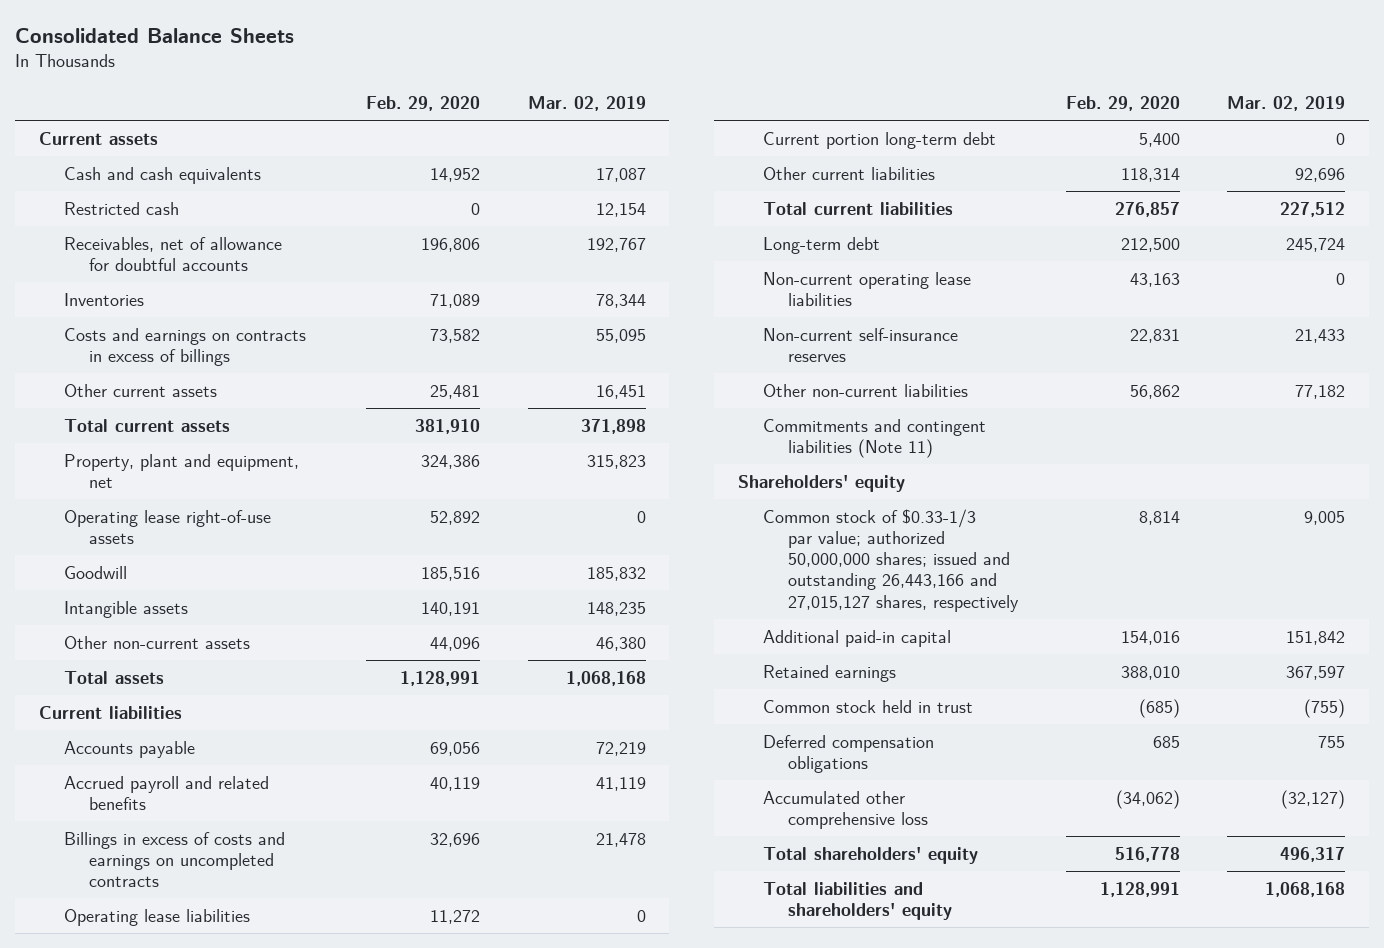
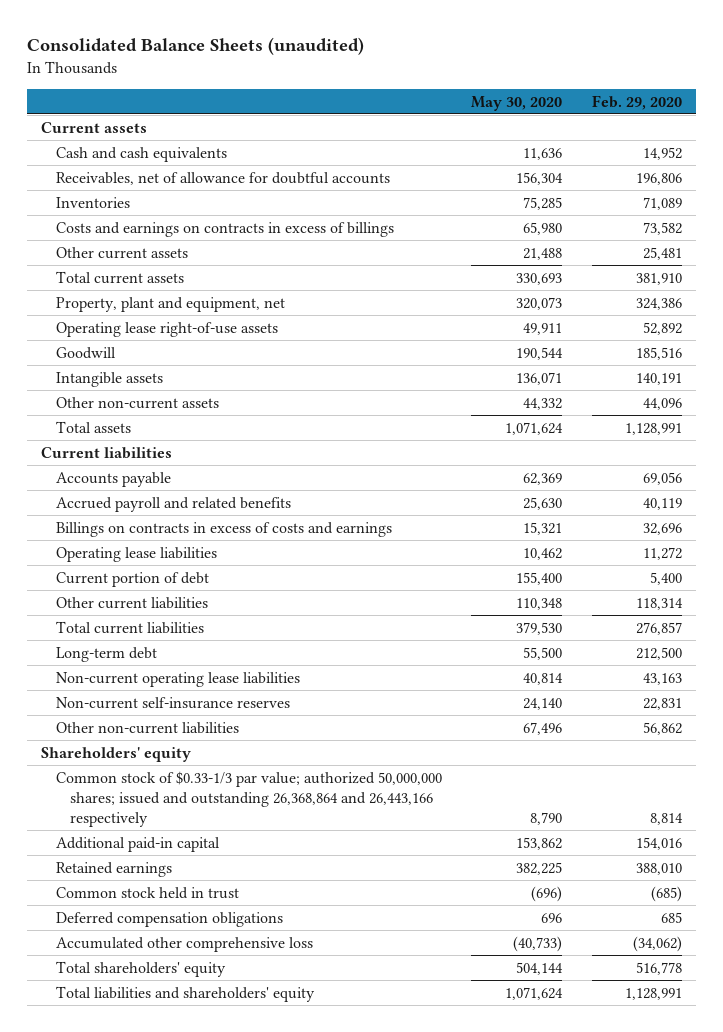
- Consolidated Balance Sheets
+ Consolidated Balance Sheets (unaudited)
- | Feb. 29, 2020 | Mar. 02, 2019
+ | May 30, 2020 | Feb. 29, 2020
- Restricted cash | 0 | 12,154
- Billings in excess of costs and earnings on uncompleted contracts | 32,696 | 21,478
+ Billings on contracts in excess of costs and earnings | 15,321 | 32,696
- Current portion long-term debt | 5,400 | 0
+ Current portion of debt | 155,400 | 5,400
- Commitments and contingent liabilities (Note 11)
- Common stock of $0.33-1/3 par value; authorized 50,000,000 shares; issued and outstanding 26,443,166 and 27,015,127 shares, respectively | 8,814 | 9,005
+ Common stock of $0.33-1/3 par value; authorized 50,000,000 shares; issued and outstanding 26,368,864 and 26,443,166 respectively | 8,790 | 8,814

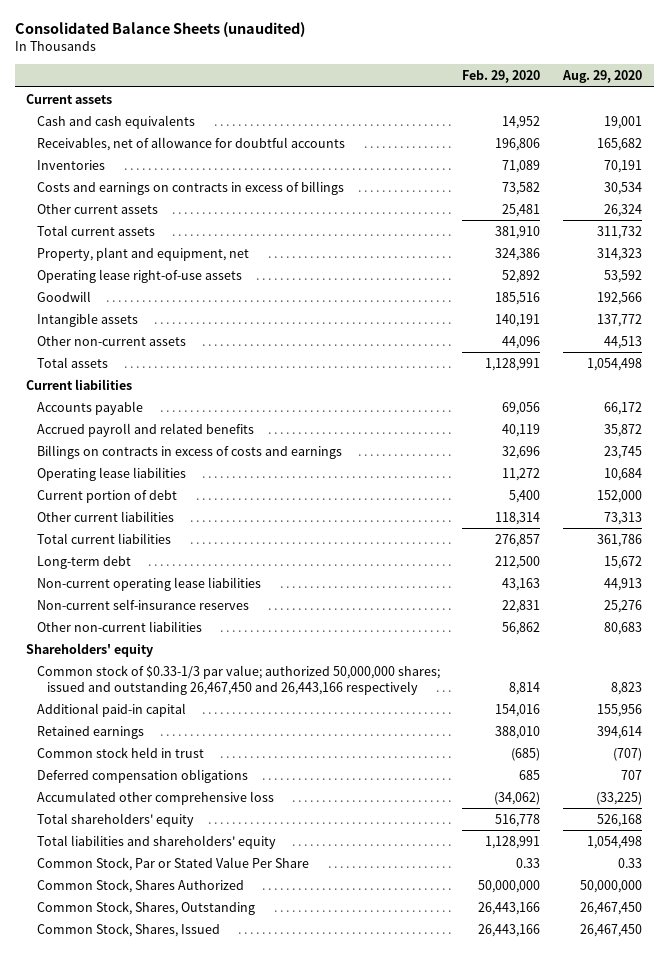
- | May 30, 2020 | Feb. 29, 2020
+ | Feb. 29, 2020 | Aug. 29, 2020
- Common stock of $0.33-1/3 par value; authorized 50,000,000 shares; issued and outstanding 26,368,864 and 26,443,166 respectively | 8,790 | 8,814
+ Common stock of $0.33-1/3 par value; authorized 50,000,000 shares; issued and outstanding 26,467,450 and 26,443,166 respectively | 8,814 | 8,823
+ Common Stock, Par or Stated Value Per Share | 0.33 | 0.33
+ Common Stock, Shares Authorized | 50,000,000 | 50,000,000
+ Common Stock, Shares, Outstanding | 26,443,166 | 26,467,450
+ Common Stock, Shares, Issued | 26,443,166 | 26,467,450

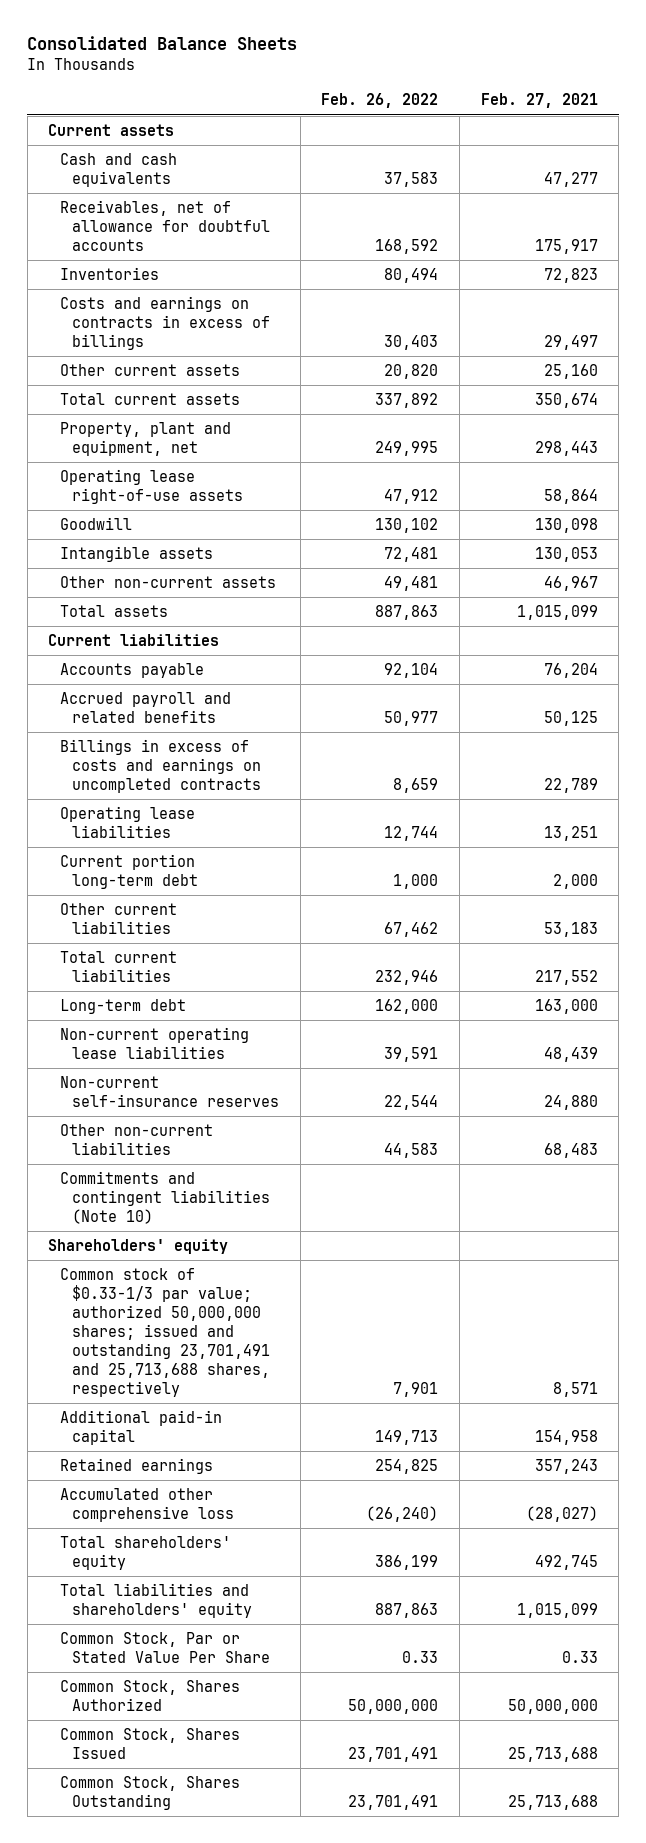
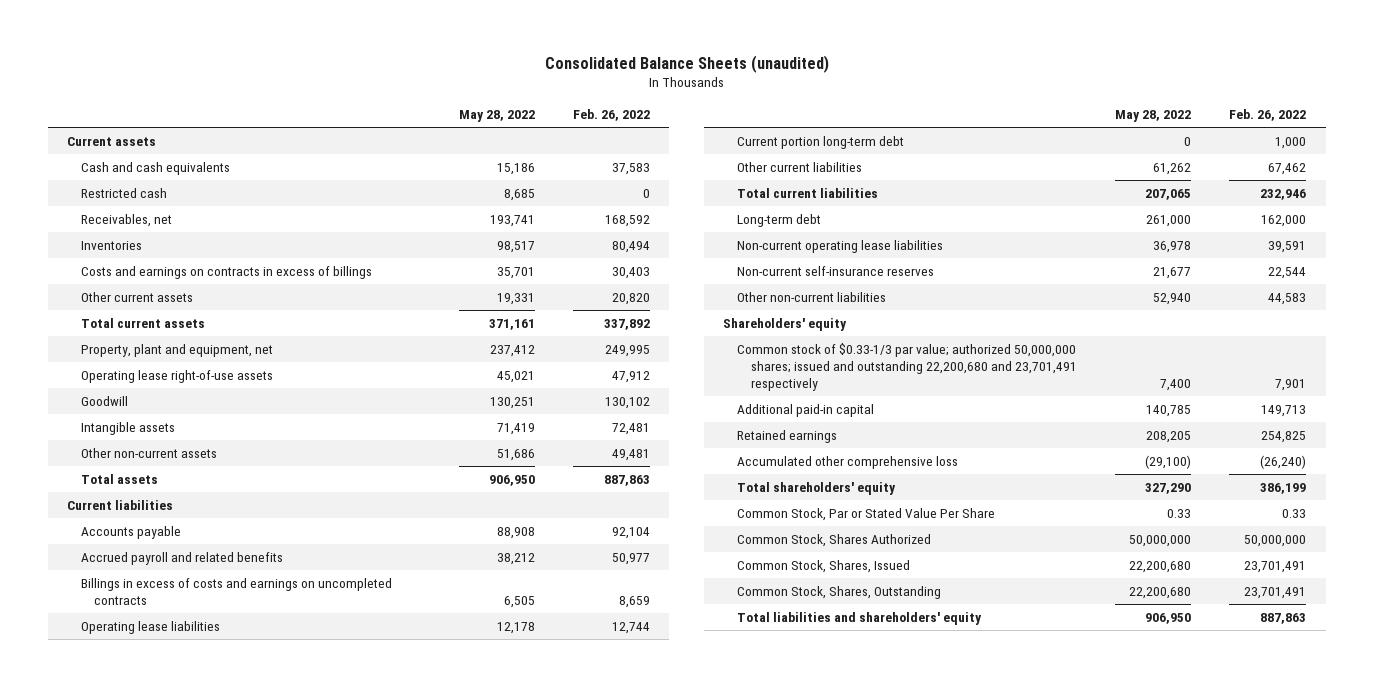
- Consolidated Balance Sheets
+ Consolidated Balance Sheets (unaudited)
- | Feb. 26, 2022 | Feb. 27, 2021
+ | May 28, 2022 | Feb. 26, 2022
- Receivables, net of allowance for doubtful accounts | 168,592 | 175,917
+ Restricted cash | 8,685 | 0
+ Receivables, net | 193,741 | 168,592
- Commitments and contingent liabilities (Note 10)
- Common stock of $0.33-1/3 par value; authorized 50,000,000 shares; issued and outstanding 23,701,491 and 25,713,688 shares, respectively | 7,901 | 8,571
+ Common stock of $0.33-1/3 par value; authorized 50,000,000 shares; issued and outstanding 22,200,680 and 23,701,491 respectively | 7,400 | 7,901
- Common Stock, Shares Issued | 23,701,491 | 25,713,688
- Common Stock, Shares Outstanding | 23,701,491 | 25,713,688
+ Common Stock, Shares, Issued | 22,200,680 | 23,701,491
+ Common Stock, Shares, Outstanding | 22,200,680 | 23,701,491
moved down: Total liabilities and shareholders' equity | 906,950 | 887,863

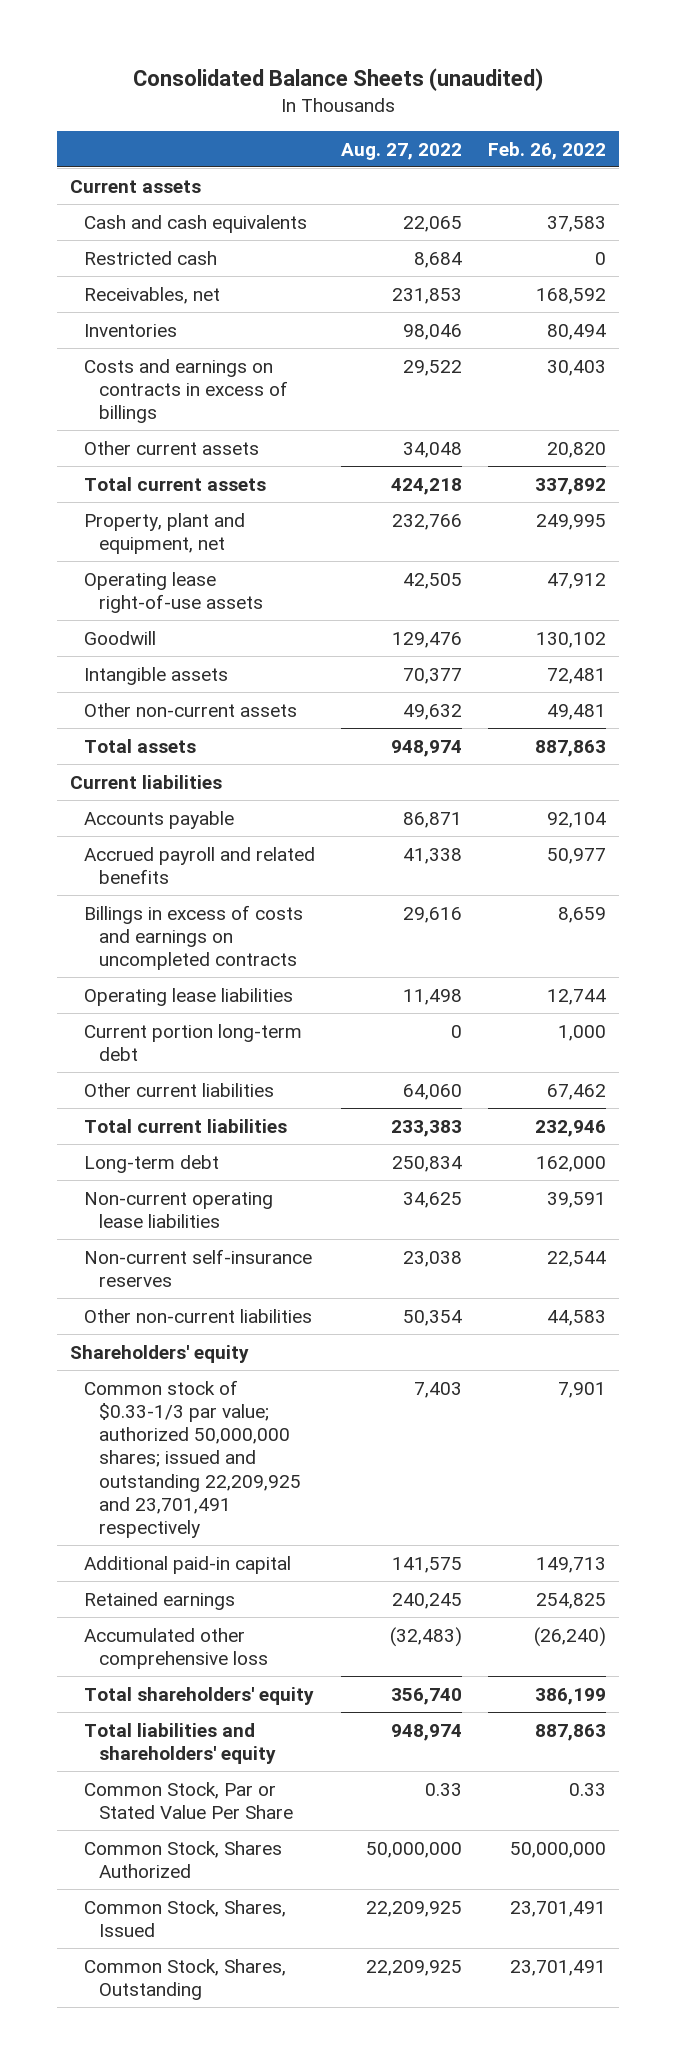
- | May 28, 2022 | Feb. 26, 2022
+ | Aug. 27, 2022 | Feb. 26, 2022
- Common stock of $0.33-1/3 par value; authorized 50,000,000 shares; issued and outstanding 22,200,680 and 23,701,491 respectively | 7,400 | 7,901
+ Common stock of $0.33-1/3 par value; authorized 50,000,000 shares; issued and outstanding 22,209,925 and 23,701,491 respectively | 7,403 | 7,901
moved up: Total liabilities and shareholders' equity | 948,974 | 887,863

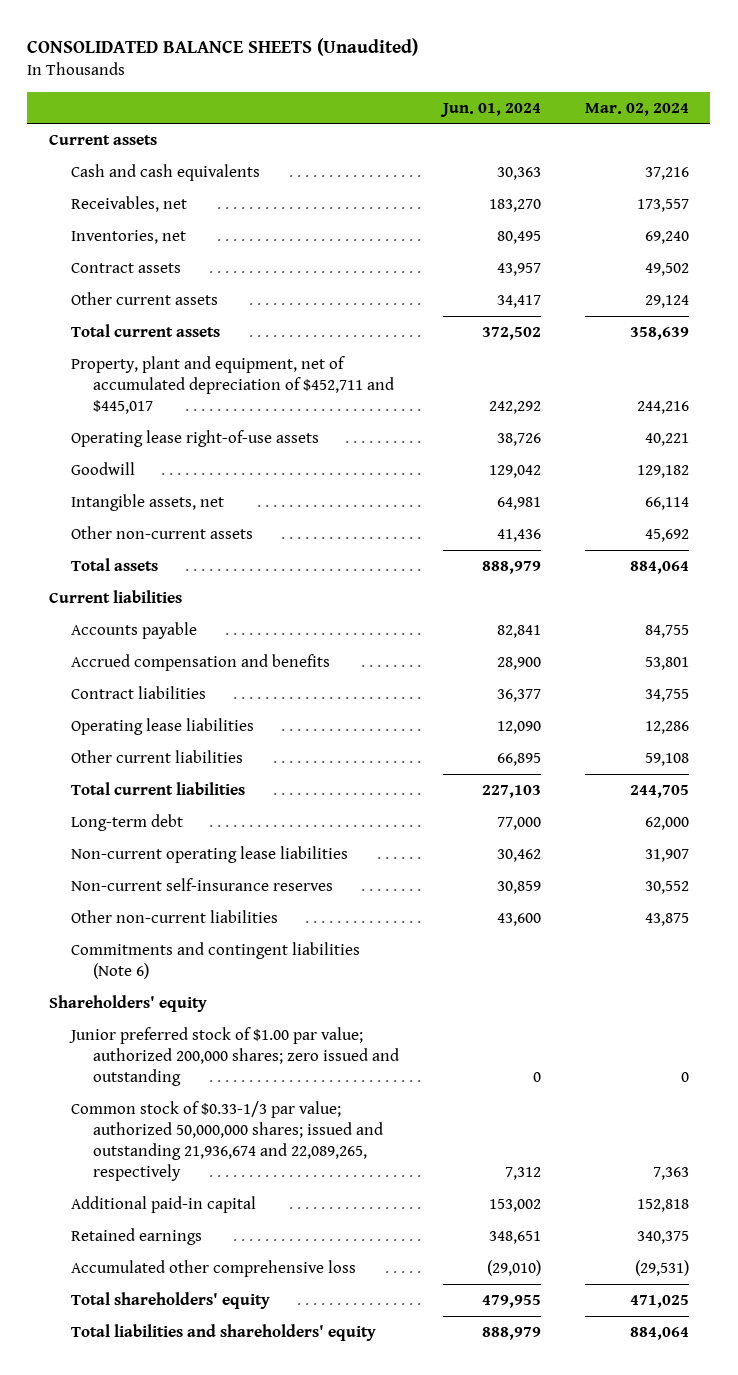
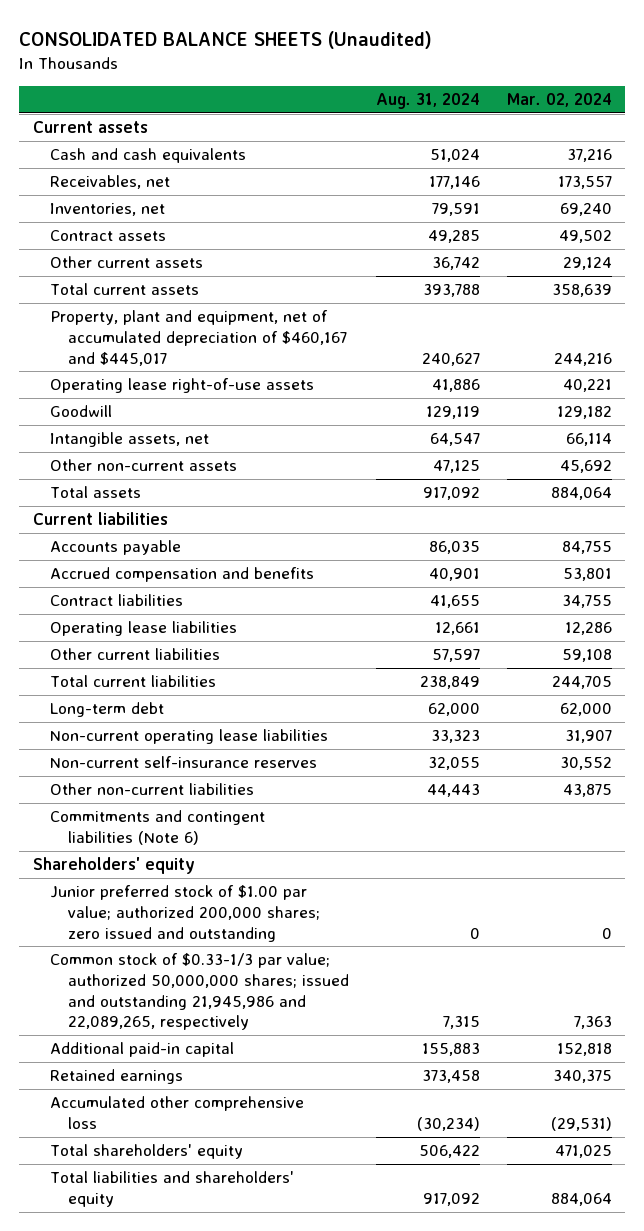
- | Jun. 01, 2024 | Mar. 02, 2024
+ | Aug. 31, 2024 | Mar. 02, 2024
- Property, plant and equipment, net of accumulated depreciation of $452,711 and $445,017 | 242,292 | 244,216
+ Property, plant and equipment, net of accumulated depreciation of $460,167 and $445,017 | 240,627 | 244,216
- Common stock of $0.33-1/3 par value; authorized 50,000,000 shares; issued and outstanding 21,936,674 and 22,089,265, respectively | 7,312 | 7,363
+ Common stock of $0.33-1/3 par value; authorized 50,000,000 shares; issued and outstanding 21,945,986 and 22,089,265, respectively | 7,315 | 7,363

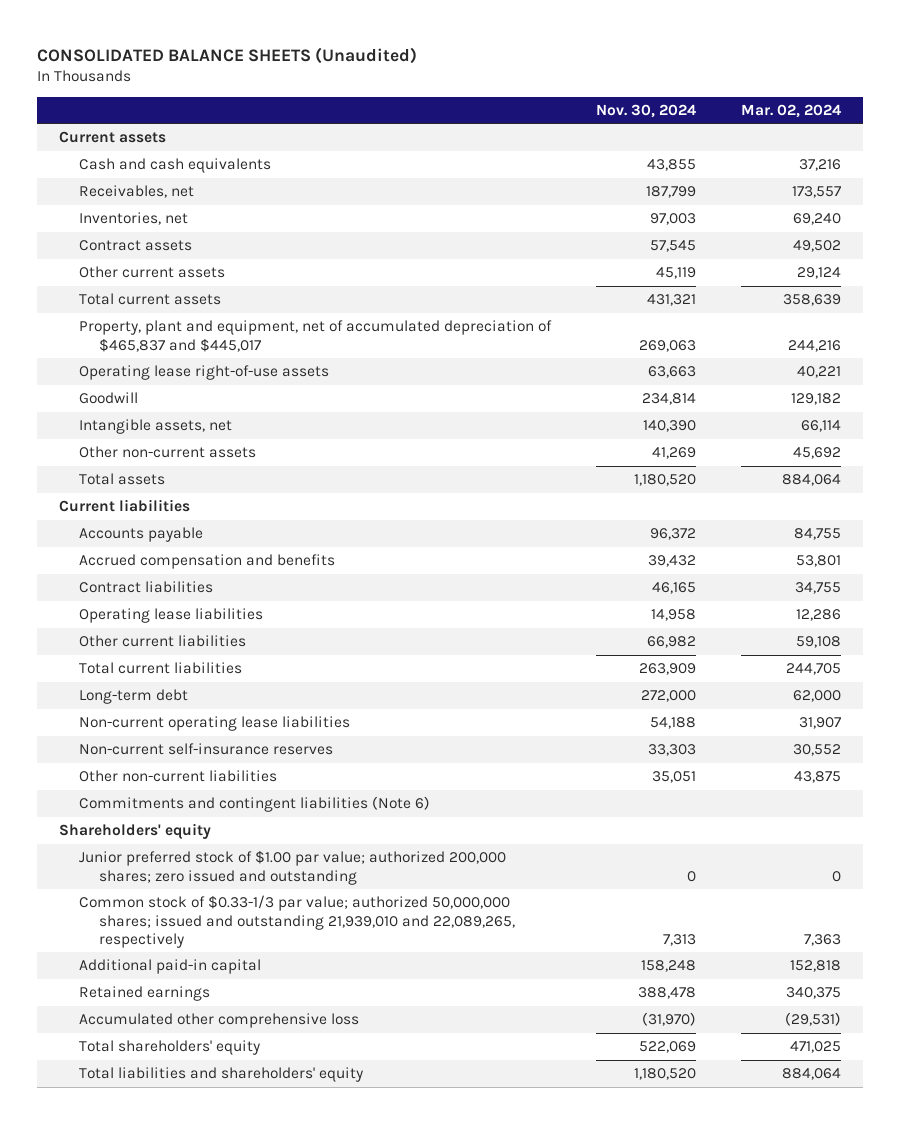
- | Aug. 31, 2024 | Mar. 02, 2024
+ | Nov. 30, 2024 | Mar. 02, 2024
- Property, plant and equipment, net of accumulated depreciation of $460,167 and $445,017 | 240,627 | 244,216
+ Property, plant and equipment, net of accumulated depreciation of $465,837 and $445,017 | 269,063 | 244,216
- Common stock of $0.33-1/3 par value; authorized 50,000,000 shares; issued and outstanding 21,945,986 and 22,089,265, respectively | 7,315 | 7,363
+ Common stock of $0.33-1/3 par value; authorized 50,000,000 shares; issued and outstanding 21,939,010 and 22,089,265, respectively | 7,313 | 7,363

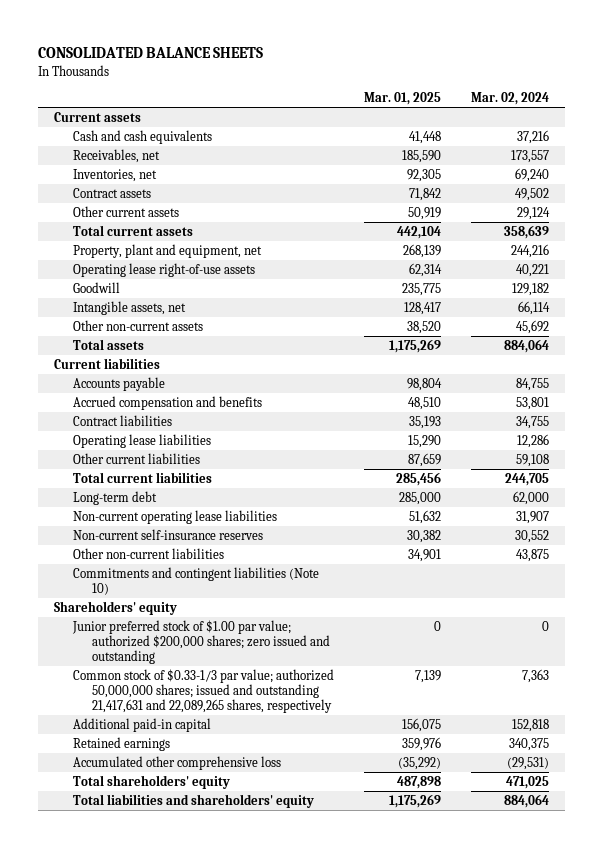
- CONSOLIDATED BALANCE SHEETS (Unaudited)
+ CONSOLIDATED BALANCE SHEETS
- | Nov. 30, 2024 | Mar. 02, 2024
+ | Mar. 01, 2025 | Mar. 02, 2024
- Property, plant and equipment, net of accumulated depreciation of $465,837 and $445,017 | 269,063 | 244,216
+ Property, plant and equipment, net | 268,139 | 244,216
- Commitments and contingent liabilities (Note 6)
+ Commitments and contingent liabilities (Note 10)
- Junior preferred stock of $1.00 par value; authorized 200,000 shares; zero issued and outstanding | 0 | 0
- Common stock of $0.33-1/3 par value; authorized 50,000,000 shares; issued and outstanding 21,939,010 and 22,089,265, respectively | 7,313 | 7,363
+ Junior preferred stock of $1.00 par value; authorized $200,000 shares; zero issued and outstanding | 0 | 0
+ Common stock of $0.33-1/3 par value; authorized 50,000,000 shares; issued and outstanding 21,417,631 and 22,089,265 shares, respectively | 7,139 | 7,363

